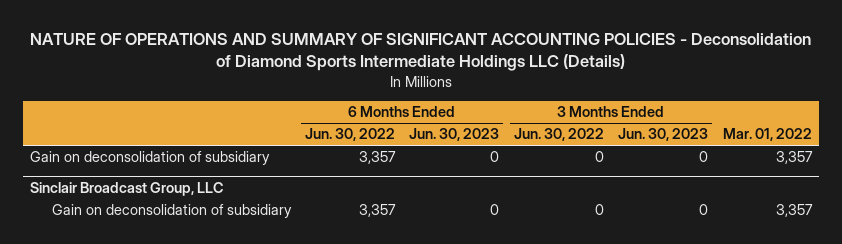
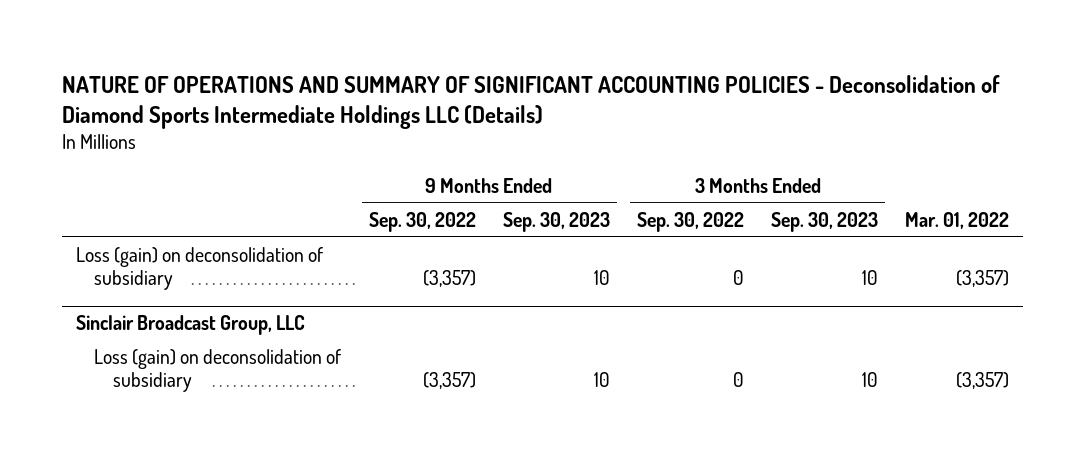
- | 6 Months Ended Jun. 30, 2022 | 6 Months Ended Jun. 30, 2023 | 3 Months Ended Jun. 30, 2022 | 3 Months Ended Jun. 30, 2023 | Mar. 01, 2022
+ | 9 Months Ended Sep. 30, 2022 | 9 Months Ended Sep. 30, 2023 | 3 Months Ended Sep. 30, 2022 | 3 Months Ended Sep. 30, 2023 | Mar. 01, 2022
- Gain on deconsolidation of subsidiary | 3,357 | 0 | 0 | 0 | 3,357
+ Loss (gain) on deconsolidation of subsidiary | (3,357) | 10 | 0 | 10 | (3,357)
@ Sinclair Broadcast Group, LLC
- Gain on deconsolidation of subsidiary | 3,357 | 0 | 0 | 0 | 3,357
+ Loss (gain) on deconsolidation of subsidiary | (3,357) | 10 | 0 | 10 | (3,357)

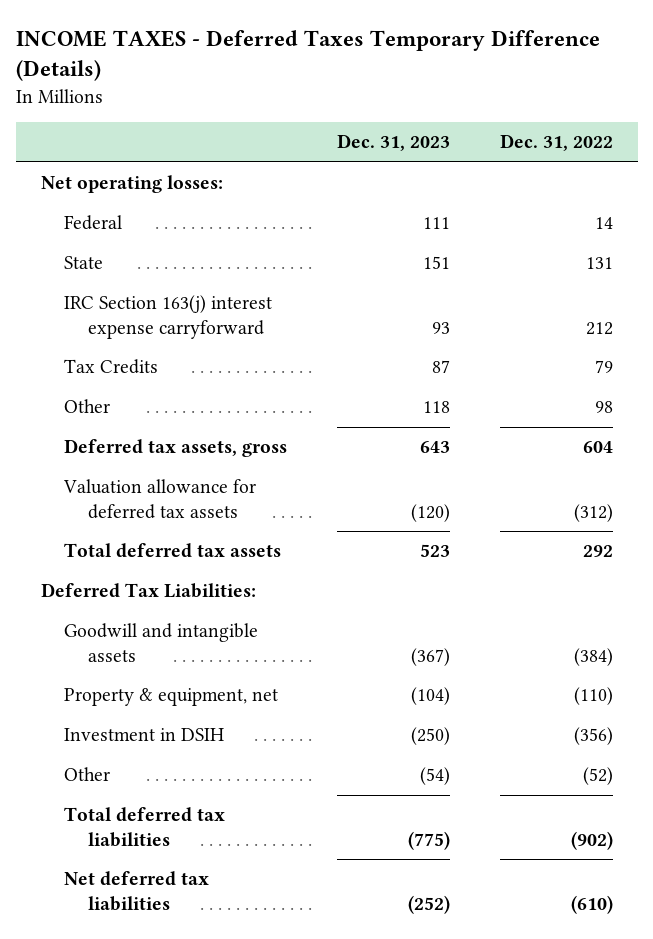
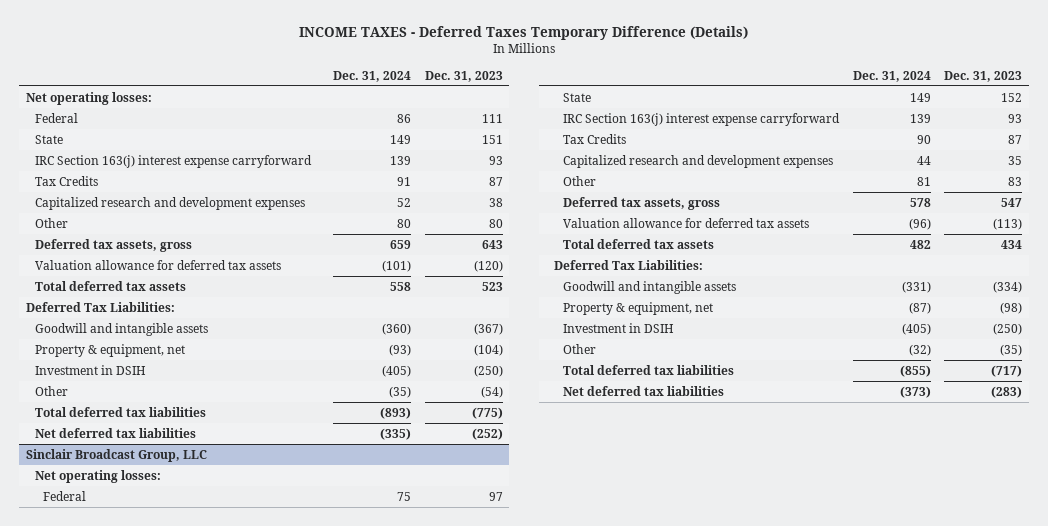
- | Dec. 31, 2023 | Dec. 31, 2022
+ | Dec. 31, 2024 | Dec. 31, 2023
- Other | 118 | 98
+ Capitalized research and development expenses | 52 | 38
+ Other | 80 | 80
+ Sinclair Broadcast Group, LLC
+ Net operating losses:
+ Federal | 75 | 97
+ State | 149 | 152
+ IRC Section 163(j) interest expense carryforward | 139 | 93
+ Tax Credits | 90 | 87
+ Capitalized research and development expenses | 44 | 35
+ Other | 81 | 83
+ Deferred tax assets, gross | 578 | 547
+ Valuation allowance for deferred tax assets | (96) | (113)
+ Total deferred tax assets | 482 | 434
+ Deferred Tax Liabilities:
+ Goodwill and intangible assets | (331) | (334)
+ Property & equipment, net | (87) | (98)
+ Investment in DSIH | (405) | (250)
+ Other | (32) | (35)
+ Total deferred tax liabilities | (855) | (717)
+ Net deferred tax liabilities | (373) | (283)

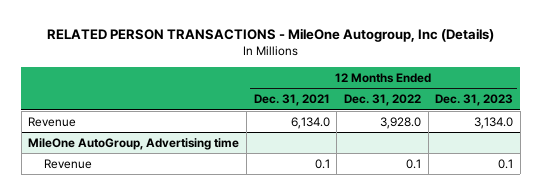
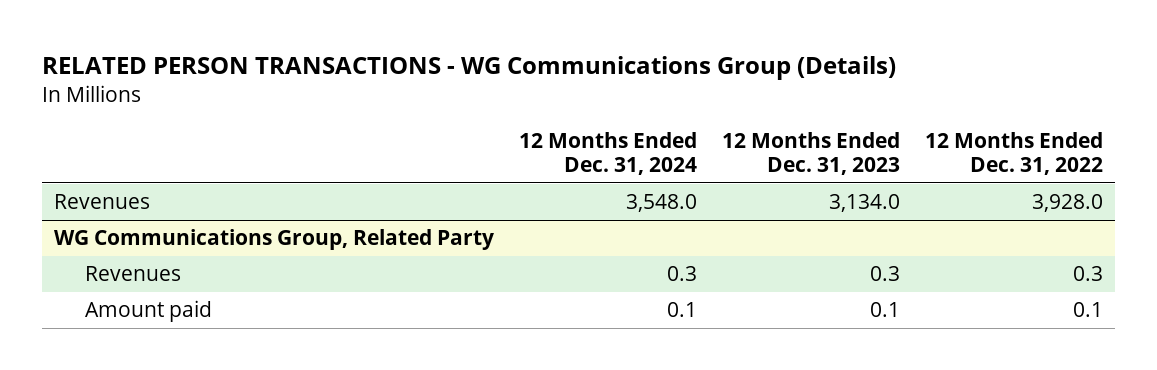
- RELATED PERSON TRANSACTIONS - MileOne Autogroup, Inc (Details)
+ RELATED PERSON TRANSACTIONS - WG Communications Group (Details)
- | 12 Months Ended Dec. 31, 2021 | 12 Months Ended Dec. 31, 2022 | 12 Months Ended Dec. 31, 2023
+ | 12 Months Ended Dec. 31, 2024 | 12 Months Ended Dec. 31, 2023 | 12 Months Ended Dec. 31, 2022
- Revenue | 6,134.0 | 3,928.0 | 3,134.0
- MileOne AutoGroup, Advertising time
- Revenue | 0.1 | 0.1 | 0.1
+ Revenues | 3,548.0 | 3,134.0 | 3,928.0
+ WG Communications Group, Related Party
+ Revenues | 0.3 | 0.3 | 0.3
+ Amount paid | 0.1 | 0.1 | 0.1

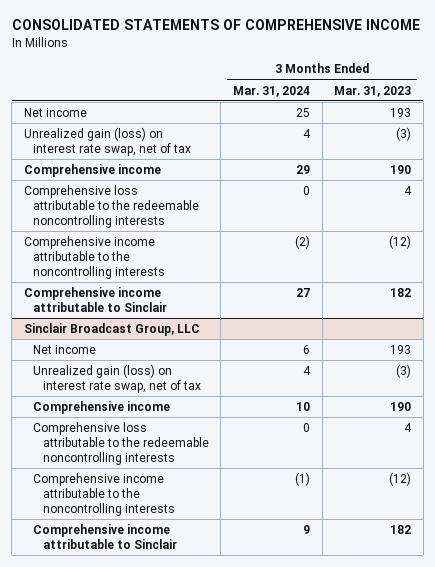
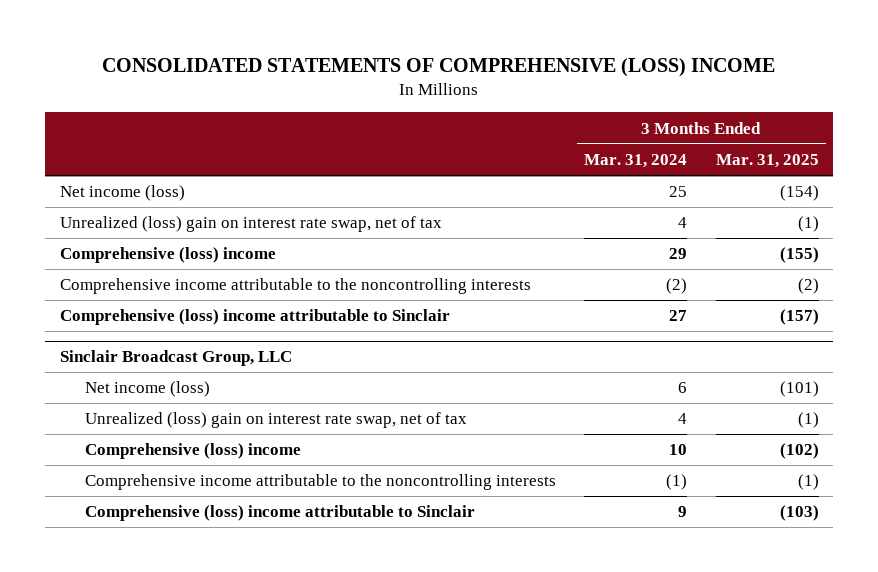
- CONSOLIDATED STATEMENTS OF COMPREHENSIVE INCOME
+ CONSOLIDATED STATEMENTS OF COMPREHENSIVE (LOSS) INCOME
- | 3 Months Ended Mar. 31, 2024 | 3 Months Ended Mar. 31, 2023
+ | 3 Months Ended Mar. 31, 2024 | 3 Months Ended Mar. 31, 2025
- Net income | 25 | 193
- Unrealized gain (loss) on interest rate swap, net of tax | 4 | (3)
- Comprehensive income | 29 | 190
- Comprehensive loss attributable to the redeemable noncontrolling interests | 0 | 4
+ Net income (loss) | 25 | (154)
+ Unrealized (loss) gain on interest rate swap, net of tax | 4 | (1)
+ Comprehensive (loss) income | 29 | (155)
- Comprehensive income attributable to Sinclair | 27 | 182
+ Comprehensive (loss) income attributable to Sinclair | 27 | (157)
@ Sinclair Broadcast Group, LLC
- Net income | 6 | 193
- Unrealized gain (loss) on interest rate swap, net of tax | 4 | (3)
- Comprehensive income | 10 | 190
- Comprehensive loss attributable to the redeemable noncontrolling interests | 0 | 4
+ Net income (loss) | 6 | (101)
+ Unrealized (loss) gain on interest rate swap, net of tax | 4 | (1)
+ Comprehensive (loss) income | 10 | (102)
- Comprehensive income attributable to Sinclair | 9 | 182
+ Comprehensive (loss) income attributable to Sinclair | 9 | (103)

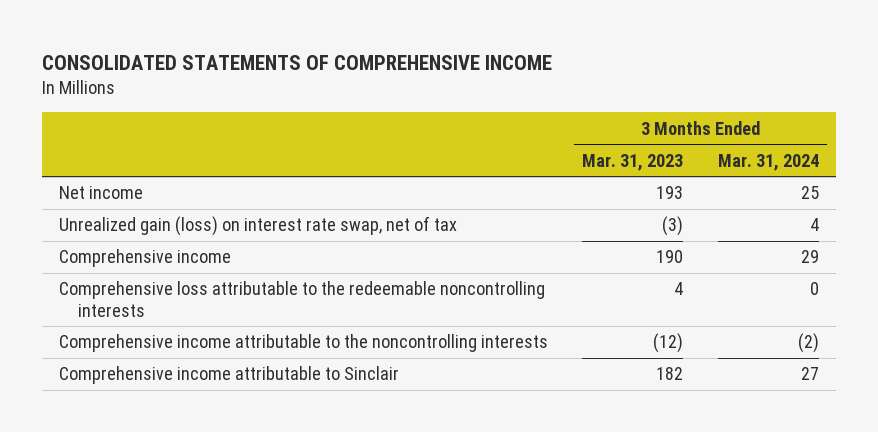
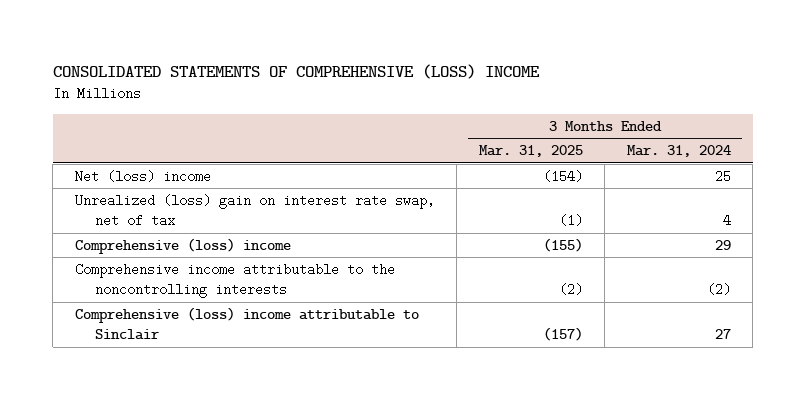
- CONSOLIDATED STATEMENTS OF COMPREHENSIVE INCOME
+ CONSOLIDATED STATEMENTS OF COMPREHENSIVE (LOSS) INCOME
- | 3 Months Ended Mar. 31, 2023 | 3 Months Ended Mar. 31, 2024
+ | 3 Months Ended Mar. 31, 2025 | 3 Months Ended Mar. 31, 2024
- Net income | 193 | 25
- Unrealized gain (loss) on interest rate swap, net of tax | (3) | 4
- Comprehensive income | 190 | 29
- Comprehensive loss attributable to the redeemable noncontrolling interests | 4 | 0
+ Net (loss) income | (154) | 25
+ Unrealized (loss) gain on interest rate swap, net of tax | (1) | 4
+ Comprehensive (loss) income | (155) | 29
- Comprehensive income attributable to Sinclair | 182 | 27
+ Comprehensive (loss) income attributable to Sinclair | (157) | 27

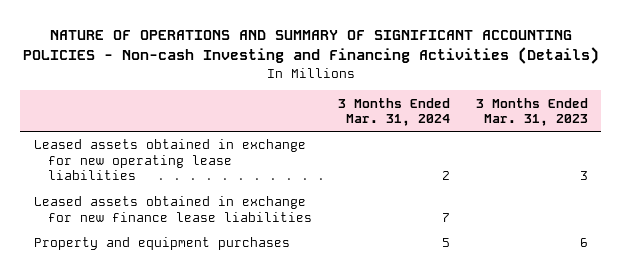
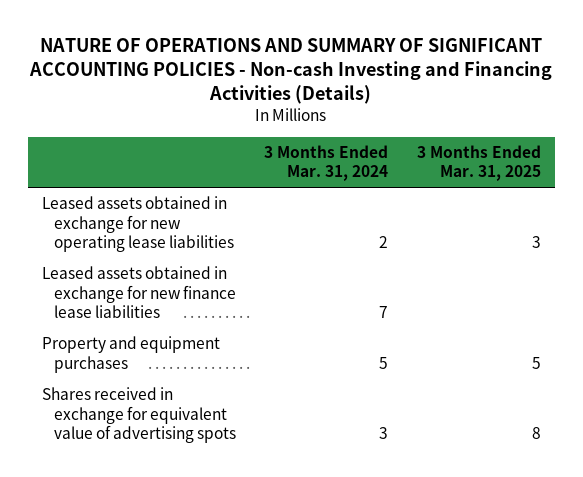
- | 3 Months Ended Mar. 31, 2024 | 3 Months Ended Mar. 31, 2023
+ | 3 Months Ended Mar. 31, 2024 | 3 Months Ended Mar. 31, 2025
+ Shares received in exchange for equivalent value of advertising spots | 3 | 8

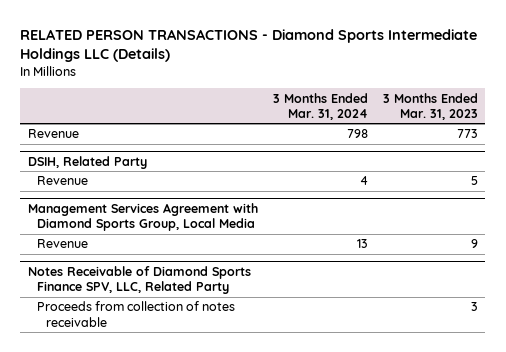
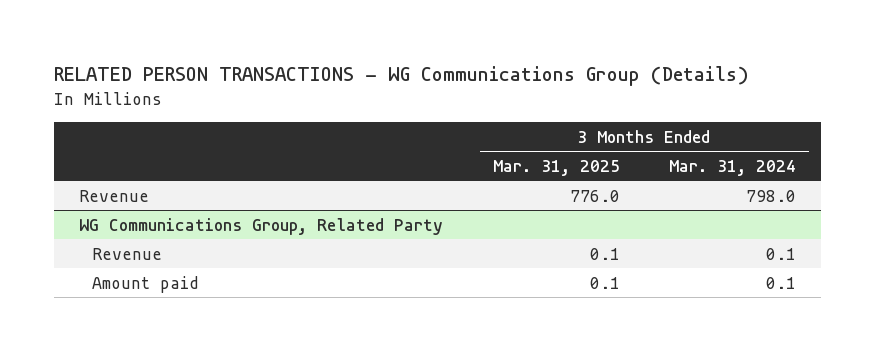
- RELATED PERSON TRANSACTIONS - Diamond Sports Intermediate Holdings LLC (Details)
+ RELATED PERSON TRANSACTIONS - WG Communications Group (Details)
- | 3 Months Ended Mar. 31, 2024 | 3 Months Ended Mar. 31, 2023
+ | 3 Months Ended Mar. 31, 2025 | 3 Months Ended Mar. 31, 2024
- Revenue | 798 | 773
- DSIH, Related Party
- Revenue | 4 | 5
- Management Services Agreement with Diamond Sports Group, Local Media
- Revenue | 13 | 9
- Notes Receivable of Diamond Sports Finance SPV, LLC, Related Party
- Proceeds from collection of notes receivable | | 3
+ Revenue | 776.0 | 798.0
+ WG Communications Group, Related Party
+ Revenue | 0.1 | 0.1
+ Amount paid | 0.1 | 0.1

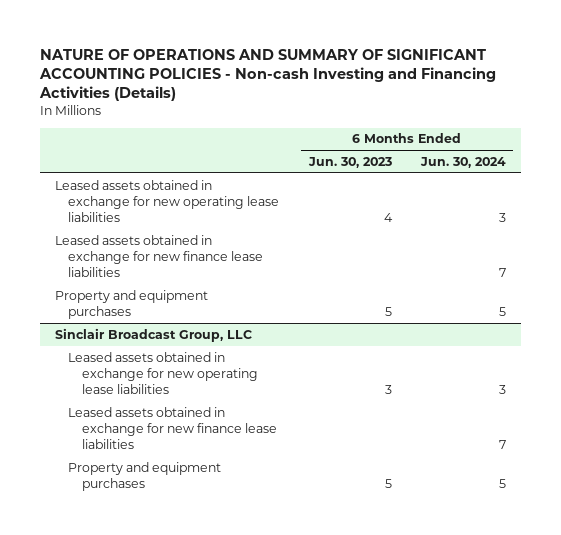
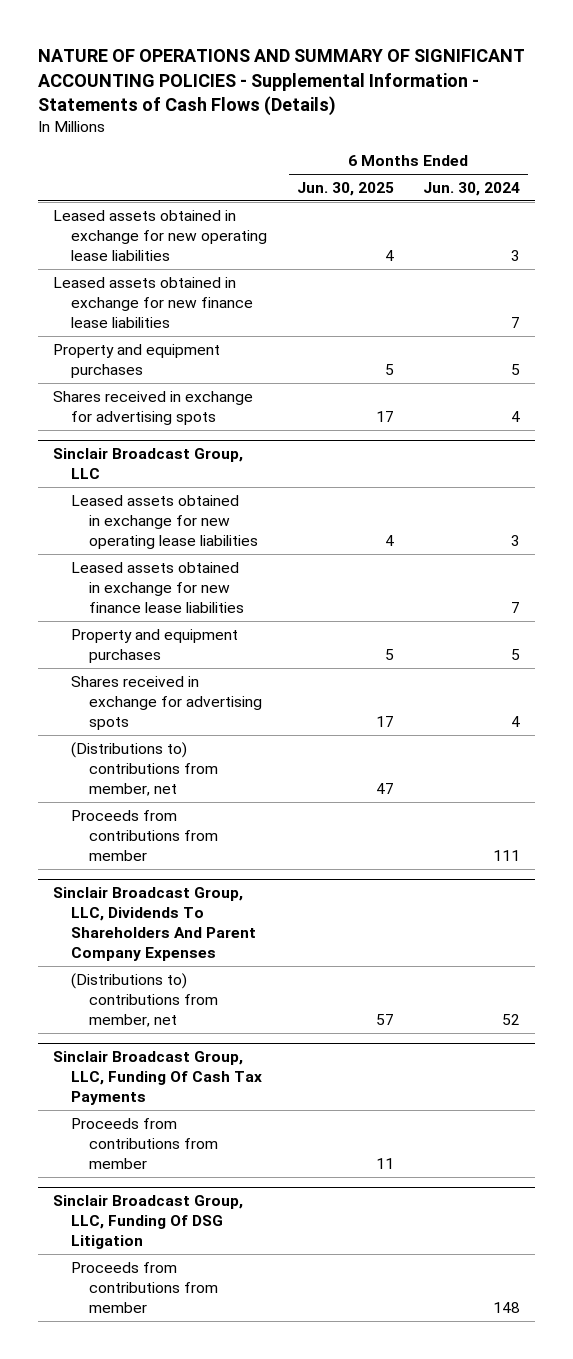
- NATURE OF OPERATIONS AND SUMMARY OF SIGNIFICANT ACCOUNTING POLICIES - Non-cash Investing and Financing Activities (Details)
+ NATURE OF OPERATIONS AND SUMMARY OF SIGNIFICANT ACCOUNTING POLICIES - Supplemental Information - Statements of Cash Flows (Details)
- | 6 Months Ended Jun. 30, 2023 | 6 Months Ended Jun. 30, 2024
+ | 6 Months Ended Jun. 30, 2025 | 6 Months Ended Jun. 30, 2024
+ Shares received in exchange for advertising spots | 17 | 4
@ Sinclair Broadcast Group, LLC
+ Shares received in exchange for advertising spots | 17 | 4
+ (Distributions to) contributions from member, net | 47 |
+ Proceeds from contributions from member | | 111
+ Sinclair Broadcast Group, LLC, Dividends To Shareholders And Parent Company Expenses
+ (Distributions to) contributions from member, net | 57 | 52
+ Sinclair Broadcast Group, LLC, Funding Of Cash Tax Payments
+ Proceeds from contributions from member | 11 |
+ Sinclair Broadcast Group, LLC, Funding Of DSG Litigation
+ Proceeds from contributions from member | | 148

